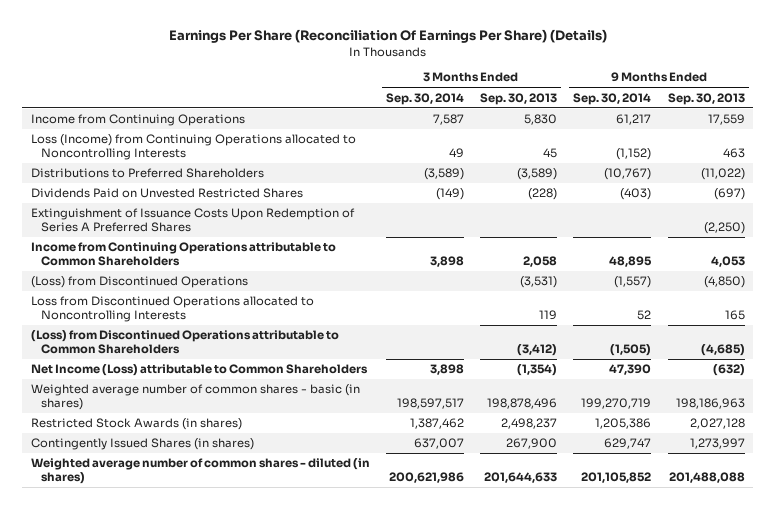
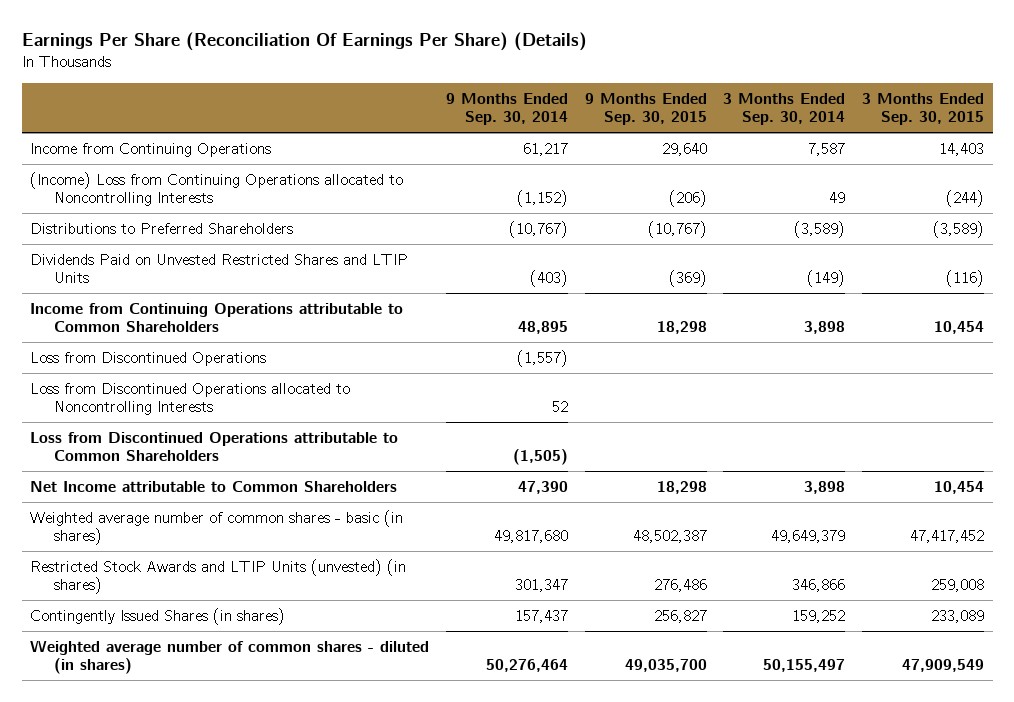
- | 3 Months Ended Sep. 30, 2014 | 3 Months Ended Sep. 30, 2013 | 9 Months Ended Sep. 30, 2014 | 9 Months Ended Sep. 30, 2013
+ | 9 Months Ended Sep. 30, 2014 | 9 Months Ended Sep. 30, 2015 | 3 Months Ended Sep. 30, 2014 | 3 Months Ended Sep. 30, 2015
- Loss (Income) from Continuing Operations allocated to Noncontrolling Interests | 49 | 45 | (1,152) | 463
+ (Income) Loss from Continuing Operations allocated to Noncontrolling Interests | (1,152) | (206) | 49 | (244)
- Dividends Paid on Unvested Restricted Shares | (149) | (228) | (403) | (697)
- Extinguishment of Issuance Costs Upon Redemption of Series A Preferred Shares | | | | (2,250)
+ Dividends Paid on Unvested Restricted Shares and LTIP Units | (403) | (369) | (149) | (116)
- (Loss) from Discontinued Operations | | (3,531) | (1,557) | (4,850)
+ Loss from Discontinued Operations | (1,557) | | |
- (Loss) from Discontinued Operations attributable to Common Shareholders | | (3,412) | (1,505) | (4,685)
- Net Income (Loss) attributable to Common Shareholders | 3,898 | (1,354) | 47,390 | (632)
- Weighted average number of common shares - basic (in shares) | 198,597,517 | 198,878,496 | 199,270,719 | 198,186,963
- Restricted Stock Awards (in shares) | 1,387,462 | 2,498,237 | 1,205,386 | 2,027,128
- Contingently Issued Shares (in shares) | 637,007 | 267,900 | 629,747 | 1,273,997
- Weighted average number of common shares - diluted (in shares) | 200,621,986 | 201,644,633 | 201,105,852 | 201,488,088
+ Loss from Discontinued Operations attributable to Common Shareholders | (1,505) | | |
+ Net Income attributable to Common Shareholders | 47,390 | 18,298 | 3,898 | 10,454
+ Weighted average number of common shares - basic (in shares) | 49,817,680 | 48,502,387 | 49,649,379 | 47,417,452
+ Restricted Stock Awards and LTIP Units (unvested) (in shares) | 301,347 | 276,486 | 346,866 | 259,008
+ Contingently Issued Shares (in shares) | 157,437 | 256,827 | 159,252 | 233,089
+ Weighted average number of common shares - diluted (in shares) | 50,276,464 | 49,035,700 | 50,155,497 | 47,909,549

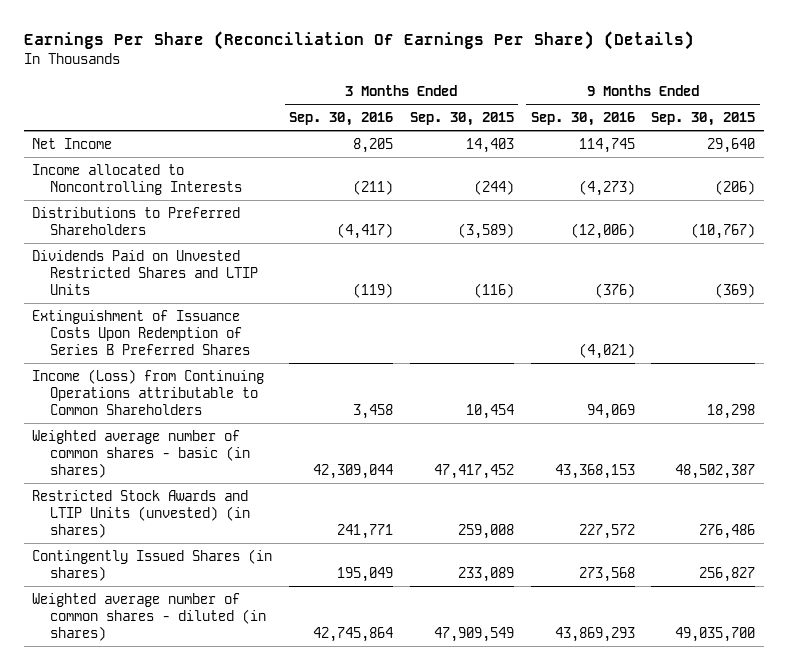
- | 9 Months Ended Sep. 30, 2014 | 9 Months Ended Sep. 30, 2015 | 3 Months Ended Sep. 30, 2014 | 3 Months Ended Sep. 30, 2015
+ | 3 Months Ended Sep. 30, 2016 | 3 Months Ended Sep. 30, 2015 | 9 Months Ended Sep. 30, 2016 | 9 Months Ended Sep. 30, 2015
- Income from Continuing Operations | 61,217 | 29,640 | 7,587 | 14,403
- (Income) Loss from Continuing Operations allocated to Noncontrolling Interests | (1,152) | (206) | 49 | (244)
+ Net Income | 8,205 | 14,403 | 114,745 | 29,640
+ Income allocated to Noncontrolling Interests | (211) | (244) | (4,273) | (206)
- Income from Continuing Operations attributable to Common Shareholders | 48,895 | 18,298 | 3,898 | 10,454
- Loss from Discontinued Operations | (1,557) | | |
- Loss from Discontinued Operations allocated to Noncontrolling Interests | 52 | | |
- Loss from Discontinued Operations attributable to Common Shareholders | (1,505) | | |
- Net Income attributable to Common Shareholders | 47,390 | 18,298 | 3,898 | 10,454
+ Extinguishment of Issuance Costs Upon Redemption of Series B Preferred Shares | | | (4,021) |
+ Income (Loss) from Continuing Operations attributable to Common Shareholders | 3,458 | 10,454 | 94,069 | 18,298

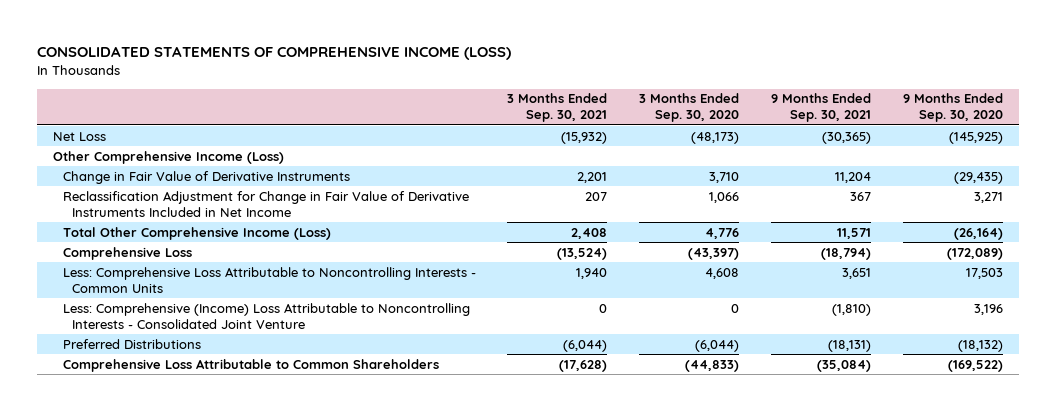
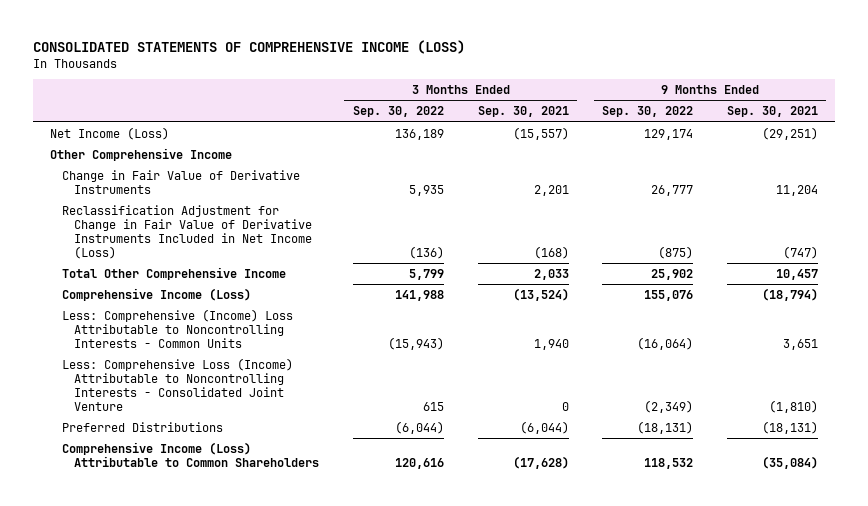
- | 3 Months Ended Sep. 30, 2021 | 3 Months Ended Sep. 30, 2020 | 9 Months Ended Sep. 30, 2021 | 9 Months Ended Sep. 30, 2020
+ | 3 Months Ended Sep. 30, 2022 | 3 Months Ended Sep. 30, 2021 | 9 Months Ended Sep. 30, 2022 | 9 Months Ended Sep. 30, 2021
- Net Loss | (15,932) | (48,173) | (30,365) | (145,925)
- Other Comprehensive Income (Loss)
+ Net Income (Loss) | 136,189 | (15,557) | 129,174 | (29,251)
+ Other Comprehensive Income
- Reclassification Adjustment for Change in Fair Value of Derivative Instruments Included in Net Income | 207 | 1,066 | 367 | 3,271
- Total Other Comprehensive Income (Loss) | 2,408 | 4,776 | 11,571 | (26,164)
- Comprehensive Loss | (13,524) | (43,397) | (18,794) | (172,089)
- Less: Comprehensive Loss Attributable to Noncontrolling Interests - Common Units | 1,940 | 4,608 | 3,651 | 17,503
- Less: Comprehensive (Income) Loss Attributable to Noncontrolling Interests - Consolidated Joint Venture | 0 | 0 | (1,810) | 3,196
+ Reclassification Adjustment for Change in Fair Value of Derivative Instruments Included in Net Income (Loss) | (136) | (168) | (875) | (747)
+ Total Other Comprehensive Income | 5,799 | 2,033 | 25,902 | 10,457
+ Comprehensive Income (Loss) | 141,988 | (13,524) | 155,076 | (18,794)
+ Less: Comprehensive (Income) Loss Attributable to Noncontrolling Interests - Common Units | (15,943) | 1,940 | (16,064) | 3,651
+ Less: Comprehensive Loss (Income) Attributable to Noncontrolling Interests - Consolidated Joint Venture | 615 | 0 | (2,349) | (1,810)
- Comprehensive Loss Attributable to Common Shareholders | (17,628) | (44,833) | (35,084) | (169,522)
+ Comprehensive Income (Loss) Attributable to Common Shareholders | 120,616 | (17,628) | 118,532 | (35,084)

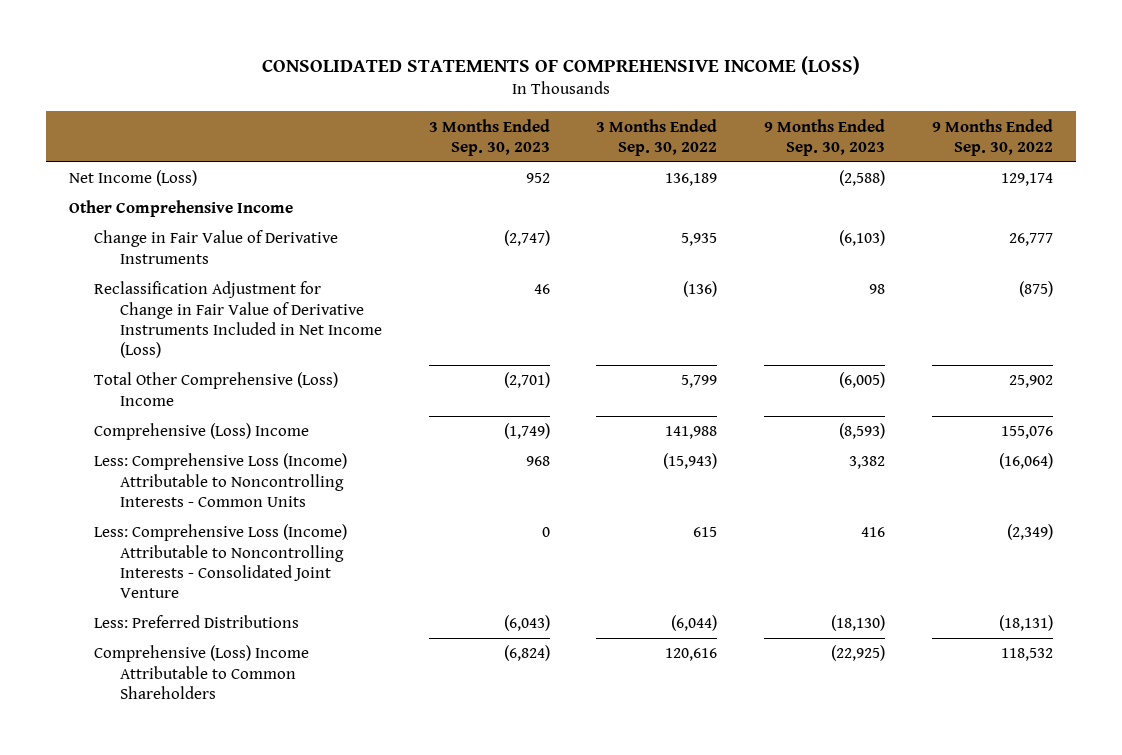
- | 3 Months Ended Sep. 30, 2022 | 3 Months Ended Sep. 30, 2021 | 9 Months Ended Sep. 30, 2022 | 9 Months Ended Sep. 30, 2021
+ | 3 Months Ended Sep. 30, 2023 | 3 Months Ended Sep. 30, 2022 | 9 Months Ended Sep. 30, 2023 | 9 Months Ended Sep. 30, 2022
- Total Other Comprehensive Income | 5,799 | 2,033 | 25,902 | 10,457
- Comprehensive Income (Loss) | 141,988 | (13,524) | 155,076 | (18,794)
- Less: Comprehensive (Income) Loss Attributable to Noncontrolling Interests - Common Units | (15,943) | 1,940 | (16,064) | 3,651
+ Total Other Comprehensive (Loss) Income | (2,701) | 5,799 | (6,005) | 25,902
+ Comprehensive (Loss) Income | (1,749) | 141,988 | (8,593) | 155,076
+ Less: Comprehensive Loss (Income) Attributable to Noncontrolling Interests - Common Units | 968 | (15,943) | 3,382 | (16,064)
- Preferred Distributions | (6,044) | (6,044) | (18,131) | (18,131)
- Comprehensive Income (Loss) Attributable to Common Shareholders | 120,616 | (17,628) | 118,532 | (35,084)
+ Less: Preferred Distributions | (6,043) | (6,044) | (18,130) | (18,131)
+ Comprehensive (Loss) Income Attributable to Common Shareholders | (6,824) | 120,616 | (22,925) | 118,532

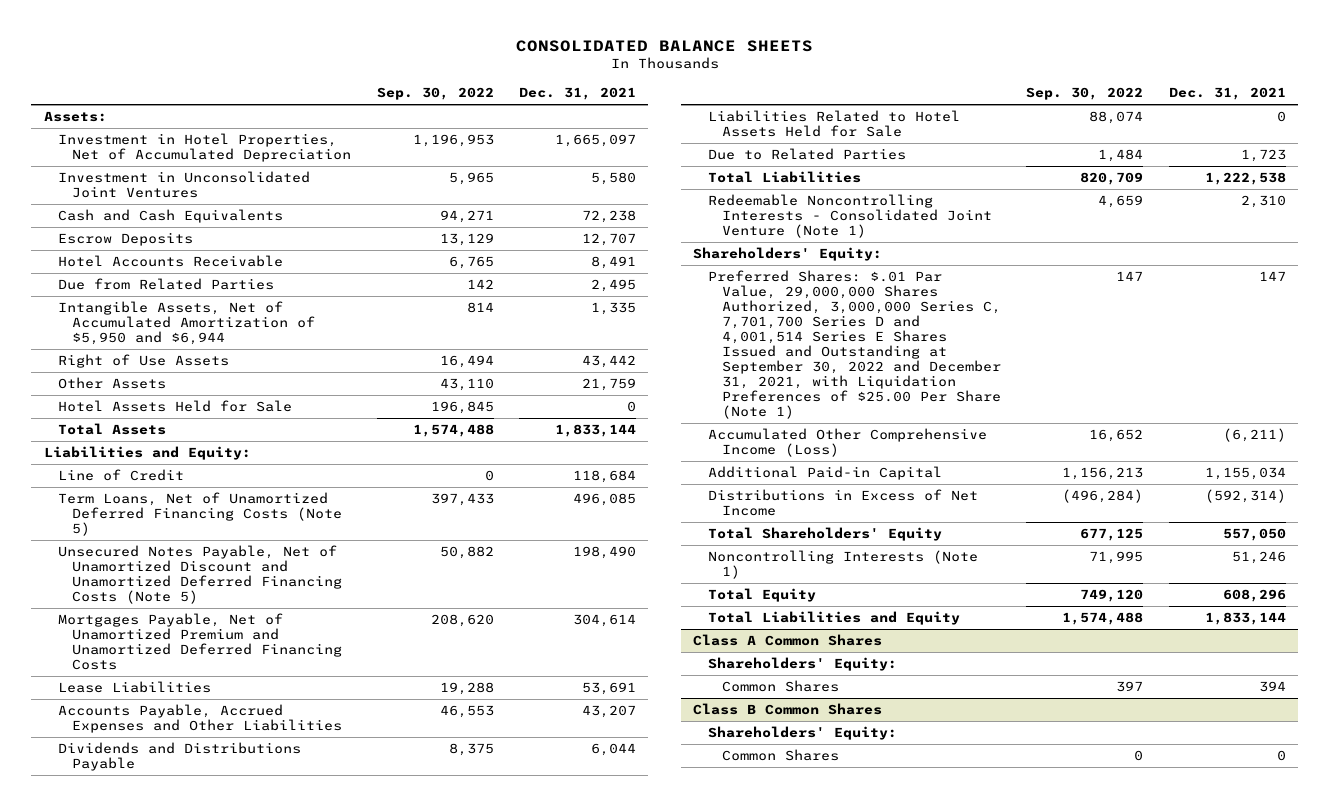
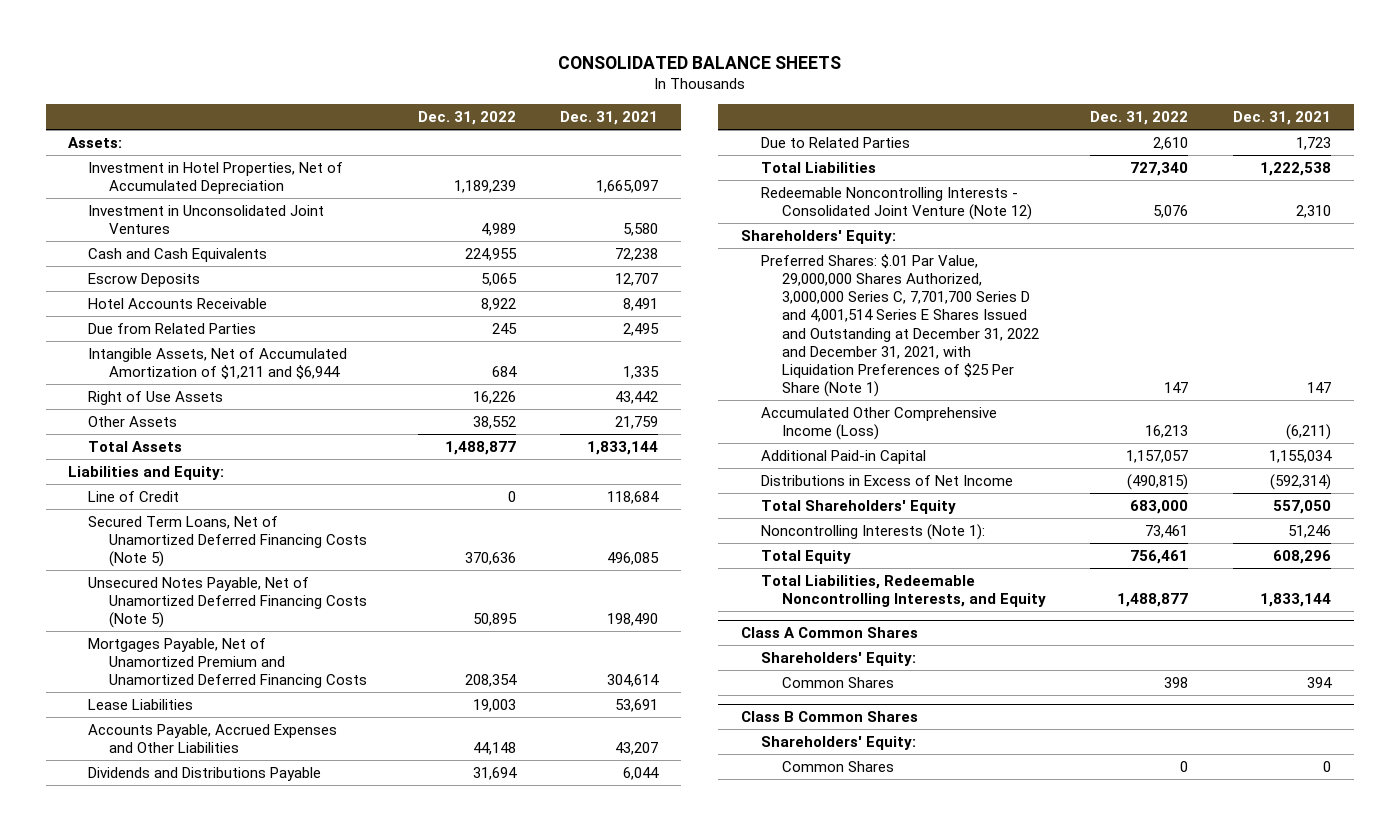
- | Sep. 30, 2022 | Dec. 31, 2021
+ | Dec. 31, 2022 | Dec. 31, 2021
- Intangible Assets, Net of Accumulated Amortization of $5,950 and $6,944 | 814 | 1,335
+ Intangible Assets, Net of Accumulated Amortization of $1,211 and $6,944 | 684 | 1,335
- Hotel Assets Held for Sale | 196,845 | 0
- Term Loans, Net of Unamortized Deferred Financing Costs (Note 5) | 397,433 | 496,085
- Unsecured Notes Payable, Net of Unamortized Discount and Unamortized Deferred Financing Costs (Note 5) | 50,882 | 198,490
+ Secured Term Loans, Net of Unamortized Deferred Financing Costs (Note 5) | 370,636 | 496,085
+ Unsecured Notes Payable, Net of Unamortized Deferred Financing Costs (Note 5) | 50,895 | 198,490
- Liabilities Related to Hotel Assets Held for Sale | 88,074 | 0
- Redeemable Noncontrolling Interests - Consolidated Joint Venture (Note 1) | 4,659 | 2,310
+ Redeemable Noncontrolling Interests - Consolidated Joint Venture (Note 12) | 5,076 | 2,310
- Preferred Shares: $.01 Par Value, 29,000,000 Shares Authorized, 3,000,000 Series C, 7,701,700 Series D and 4,001,514 Series E Shares Issued and Outstanding at September 30, 2022 and December 31, 2021, with Liquidation Preferences of $25.00 Per Share (Note 1) | 147 | 147
+ Preferred Shares: $.01 Par Value, 29,000,000 Shares Authorized, 3,000,000 Series C, 7,701,700 Series D and 4,001,514 Series E Shares Issued and Outstanding at December 31, 2022 and December 31, 2021, with Liquidation Preferences of $25 Per Share (Note 1) | 147 | 147
- Noncontrolling Interests (Note 1) | 71,995 | 51,246
+ Noncontrolling Interests (Note 1): | 73,461 | 51,246
- Total Liabilities and Equity | 1,574,488 | 1,833,144
+ Total Liabilities, Redeemable Noncontrolling Interests, and Equity | 1,488,877 | 1,833,144

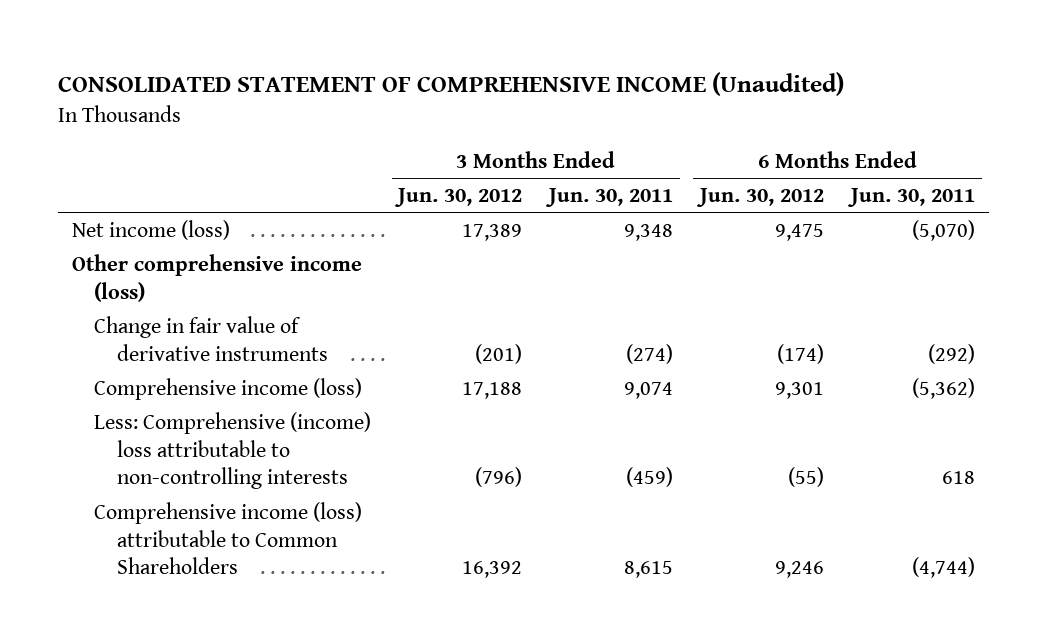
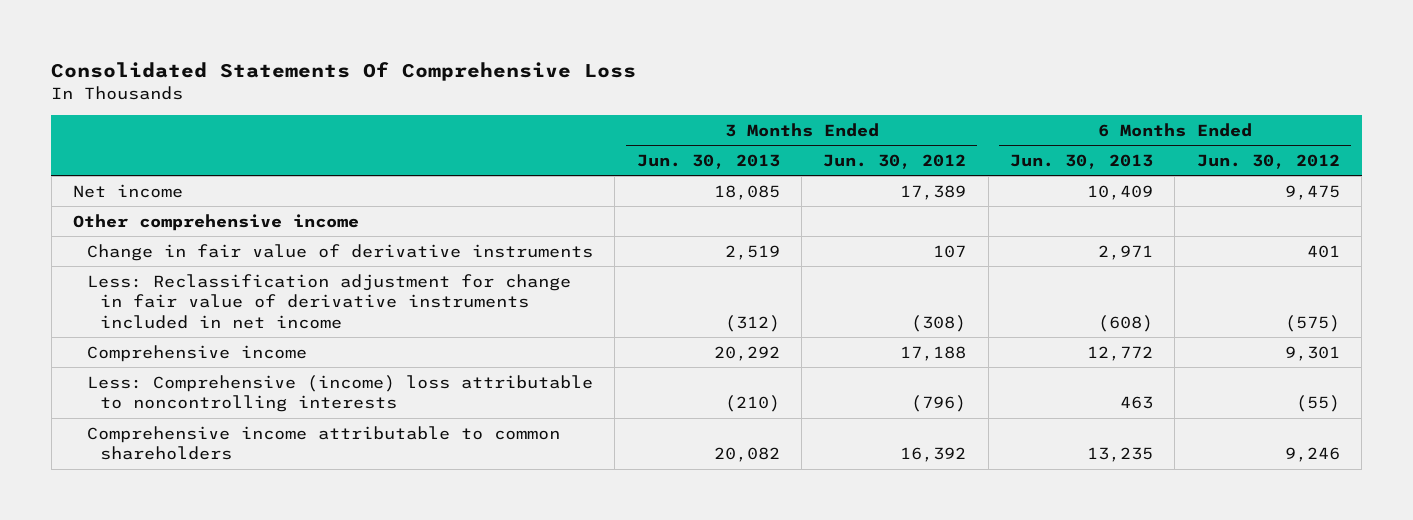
- CONSOLIDATED STATEMENT OF COMPREHENSIVE INCOME (Unaudited)
+ Consolidated Statements Of Comprehensive Loss
- | 3 Months Ended Jun. 30, 2012 | 3 Months Ended Jun. 30, 2011 | 6 Months Ended Jun. 30, 2012 | 6 Months Ended Jun. 30, 2011
+ | 3 Months Ended Jun. 30, 2013 | 3 Months Ended Jun. 30, 2012 | 6 Months Ended Jun. 30, 2013 | 6 Months Ended Jun. 30, 2012
- Net income (loss) | 17,389 | 9,348 | 9,475 | (5,070)
- Other comprehensive income (loss)
- Change in fair value of derivative instruments | (201) | (274) | (174) | (292)
- Comprehensive income (loss) | 17,188 | 9,074 | 9,301 | (5,362)
- Less: Comprehensive (income) loss attributable to non-controlling interests | (796) | (459) | (55) | 618
- Comprehensive income (loss) attributable to Common Shareholders | 16,392 | 8,615 | 9,246 | (4,744)
+ Net income | 18,085 | 17,389 | 10,409 | 9,475
+ Other comprehensive income
+ Change in fair value of derivative instruments | 2,519 | 107 | 2,971 | 401
+ Less: Reclassification adjustment for change in fair value of derivative instruments included in net income | (312) | (308) | (608) | (575)
+ Comprehensive income | 20,292 | 17,188 | 12,772 | 9,301
+ Less: Comprehensive (income) loss attributable to noncontrolling interests | (210) | (796) | 463 | (55)
+ Comprehensive income attributable to common shareholders | 20,082 | 16,392 | 13,235 | 9,246

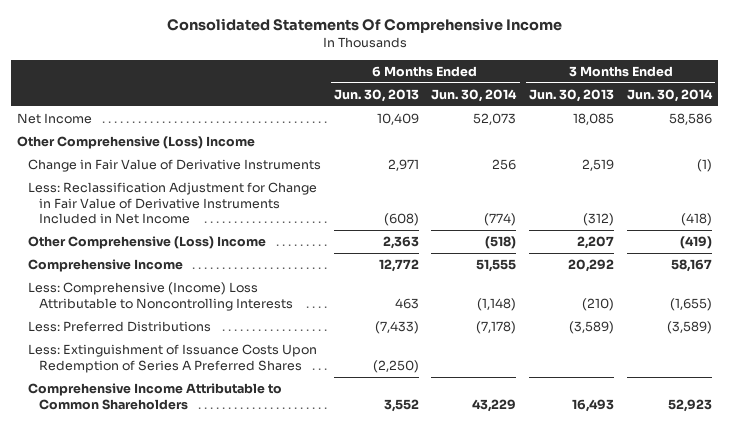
- Consolidated Statements Of Comprehensive Loss
+ Consolidated Statements Of Comprehensive Income
- | 3 Months Ended Jun. 30, 2013 | 3 Months Ended Jun. 30, 2012 | 6 Months Ended Jun. 30, 2013 | 6 Months Ended Jun. 30, 2012
+ | 6 Months Ended Jun. 30, 2013 | 6 Months Ended Jun. 30, 2014 | 3 Months Ended Jun. 30, 2013 | 3 Months Ended Jun. 30, 2014
- Net income | 18,085 | 17,389 | 10,409 | 9,475
- Other comprehensive income
- Change in fair value of derivative instruments | 2,519 | 107 | 2,971 | 401
- Less: Reclassification adjustment for change in fair value of derivative instruments included in net income | (312) | (308) | (608) | (575)
- Comprehensive income | 20,292 | 17,188 | 12,772 | 9,301
- Less: Comprehensive (income) loss attributable to noncontrolling interests | (210) | (796) | 463 | (55)
- Comprehensive income attributable to common shareholders | 20,082 | 16,392 | 13,235 | 9,246
+ Net Income | 10,409 | 52,073 | 18,085 | 58,586
+ Other Comprehensive (Loss) Income
+ Change in Fair Value of Derivative Instruments | 2,971 | 256 | 2,519 | (1)
+ Less: Reclassification Adjustment for Change in Fair Value of Derivative Instruments Included in Net Income | (608) | (774) | (312) | (418)
+ Other Comprehensive (Loss) Income | 2,363 | (518) | 2,207 | (419)
+ Comprehensive Income | 12,772 | 51,555 | 20,292 | 58,167
+ Less: Comprehensive (Income) Loss Attributable to Noncontrolling Interests | 463 | (1,148) | (210) | (1,655)
+ Less: Preferred Distributions | (7,433) | (7,178) | (3,589) | (3,589)
+ Less: Extinguishment of Issuance Costs Upon Redemption of Series A Preferred Shares | (2,250) | | |
+ Comprehensive Income Attributable to Common Shareholders | 3,552 | 43,229 | 16,493 | 52,923

